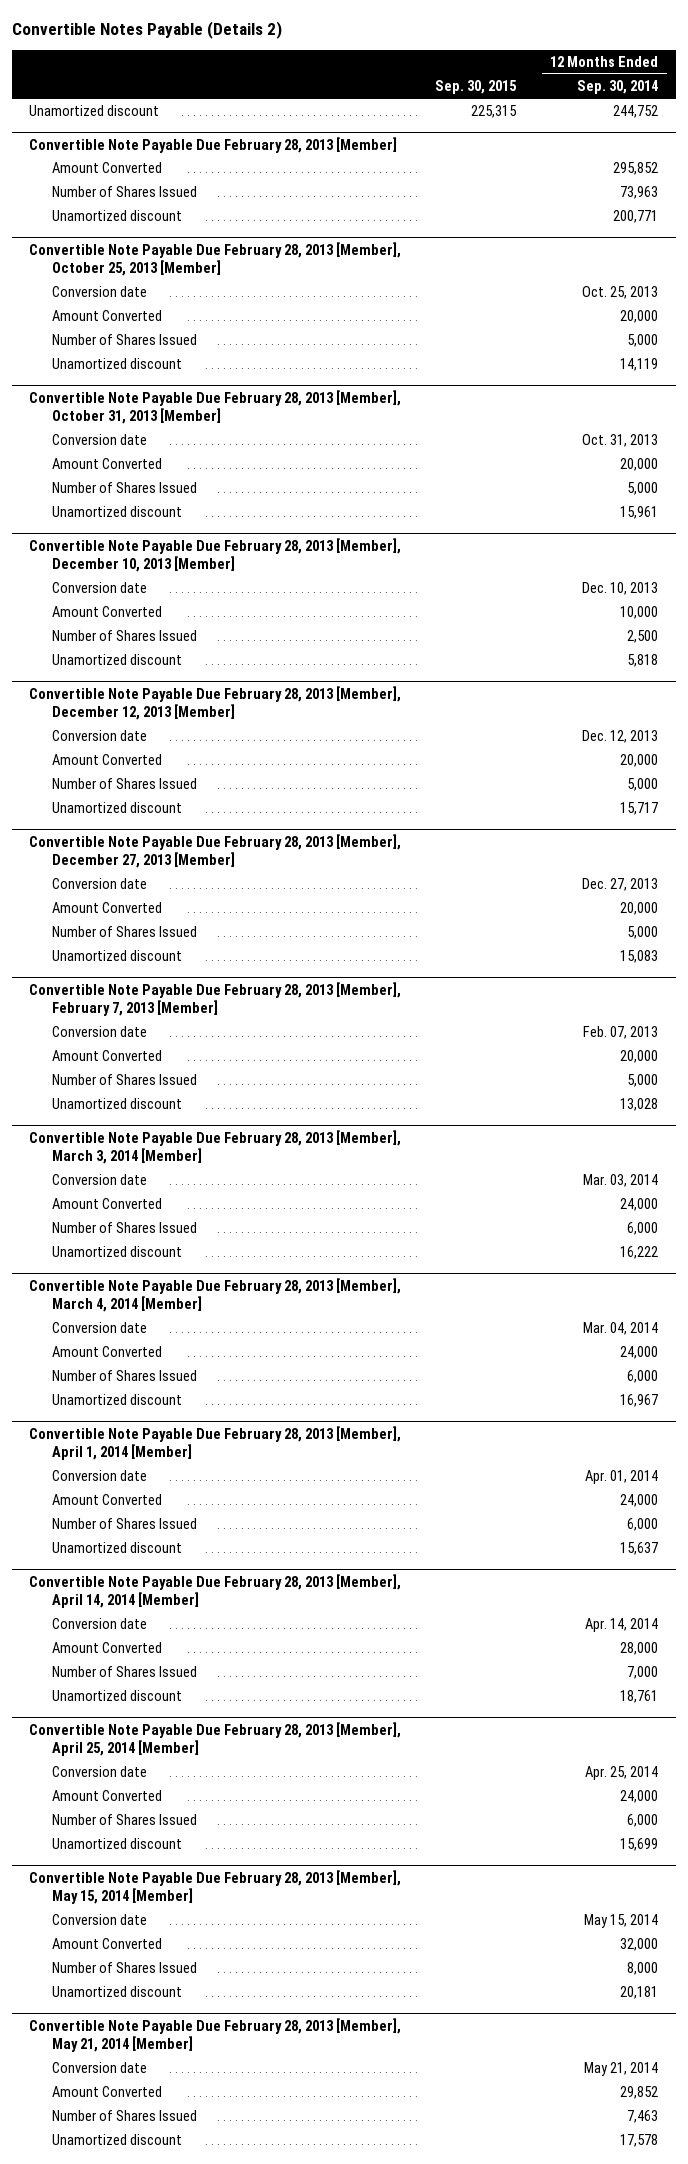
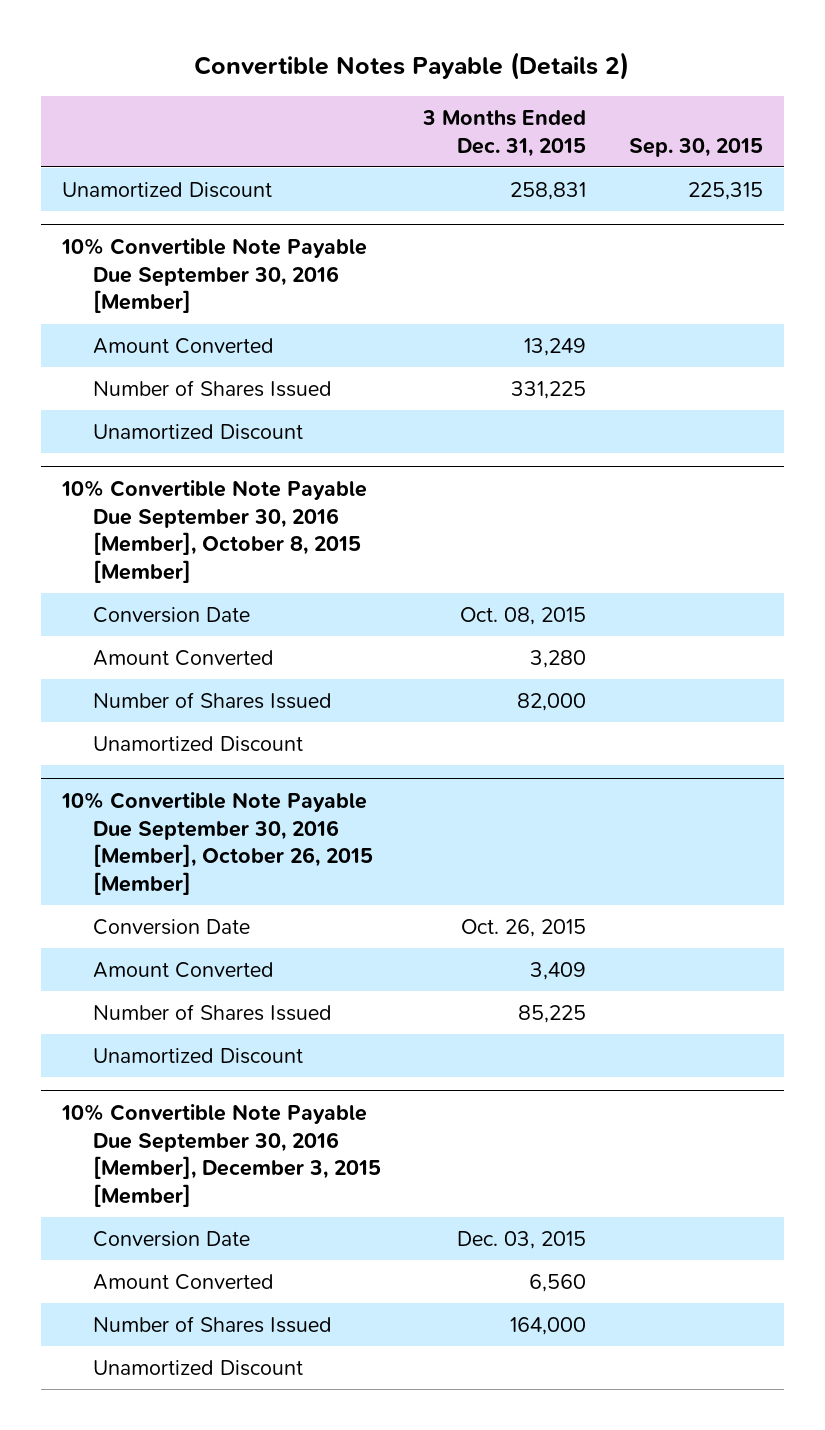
- | Sep. 30, 2015 | 12 Months Ended Sep. 30, 2014
+ | 3 Months Ended Dec. 31, 2015 | Sep. 30, 2015
- Unamortized discount | 225,315 | 244,752
- Convertible Note Payable Due February 28, 2013 [Member]
- Amount Converted | | 295,852
- Number of Shares Issued | | 73,963
- Unamortized discount | | 200,771
- Convertible Note Payable Due February 28, 2013 [Member], October 25, 2013 [Member]
- Conversion date | | Oct. 25, 2013
- Amount Converted | | 20,000
- Number of Shares Issued | | 5,000
- Unamortized discount | | 14,119
- Convertible Note Payable Due February 28, 2013 [Member], October 31, 2013 [Member]
- Conversion date | | Oct. 31, 2013
- Amount Converted | | 20,000
- Number of Shares Issued | | 5,000
- Unamortized discount | | 15,961
- Convertible Note Payable Due February 28, 2013 [Member], December 10, 2013 [Member]
- Conversion date | | Dec. 10, 2013
- Amount Converted | | 10,000
- Number of Shares Issued | | 2,500
- Unamortized discount | | 5,818
- Convertible Note Payable Due February 28, 2013 [Member], December 12, 2013 [Member]
- Conversion date | | Dec. 12, 2013
- Amount Converted | | 20,000
- Number of Shares Issued | | 5,000
- Unamortized discount | | 15,717
- Convertible Note Payable Due February 28, 2013 [Member], December 27, 2013 [Member]
- Conversion date | | Dec. 27, 2013
- Amount Converted | | 20,000
- Number of Shares Issued | | 5,000
- Unamortized discount | | 15,083
- Convertible Note Payable Due February 28, 2013 [Member], February 7, 2013 [Member]
- Conversion date | | Feb. 07, 2013
- Amount Converted | | 20,000
- Number of Shares Issued | | 5,000
- Unamortized discount | | 13,028
- Convertible Note Payable Due February 28, 2013 [Member], March 3, 2014 [Member]
- Conversion date | | Mar. 03, 2014
- Amount Converted | | 24,000
- Number of Shares Issued | | 6,000
- Unamortized discount | | 16,222
- Convertible Note Payable Due February 28, 2013 [Member], March 4, 2014 [Member]
- Conversion date | | Mar. 04, 2014
- Amount Converted | | 24,000
- Number of Shares Issued | | 6,000
- Unamortized discount | | 16,967
- Convertible Note Payable Due February 28, 2013 [Member], April 1, 2014 [Member]
- Conversion date | | Apr. 01, 2014
- Amount Converted | | 24,000
- Number of Shares Issued | | 6,000
- Unamortized discount | | 15,637
- Convertible Note Payable Due February 28, 2013 [Member], April 14, 2014 [Member]
- Conversion date | | Apr. 14, 2014
- Amount Converted | | 28,000
- Number of Shares Issued | | 7,000
- Unamortized discount | | 18,761
- Convertible Note Payable Due February 28, 2013 [Member], April 25, 2014 [Member]
- Conversion date | | Apr. 25, 2014
- Amount Converted | | 24,000
- Number of Shares Issued | | 6,000
- Unamortized discount | | 15,699
- Convertible Note Payable Due February 28, 2013 [Member], May 15, 2014 [Member]
- Conversion date | | May 15, 2014
- Amount Converted | | 32,000
- Number of Shares Issued | | 8,000
- Unamortized discount | | 20,181
- Convertible Note Payable Due February 28, 2013 [Member], May 21, 2014 [Member]
- Conversion date | | May 21, 2014
- Amount Converted | | 29,852
- Number of Shares Issued | | 7,463
- Unamortized discount | | 17,578
+ Unamortized Discount | 258,831 | 225,315
+ 10% Convertible Note Payable Due September 30, 2016 [Member]
+ Amount Converted | 13,249 |
+ Number of Shares Issued | 331,225 |
+ Unamortized Discount
+ 10% Convertible Note Payable Due September 30, 2016 [Member], October 8, 2015 [Member]
+ Conversion Date | Oct. 08, 2015 |
+ Amount Converted | 3,280 |
+ Number of Shares Issued | 82,000 |
+ Unamortized Discount
+ 10% Convertible Note Payable Due September 30, 2016 [Member], October 26, 2015 [Member]
+ Conversion Date | Oct. 26, 2015 |
+ Amount Converted | 3,409 |
+ Number of Shares Issued | 85,225 |
+ Unamortized Discount
+ 10% Convertible Note Payable Due September 30, 2016 [Member], December 3, 2015 [Member]
+ Conversion Date | Dec. 03, 2015 |
+ Amount Converted | 6,560 |
+ Number of Shares Issued | 164,000 |
+ Unamortized Discount

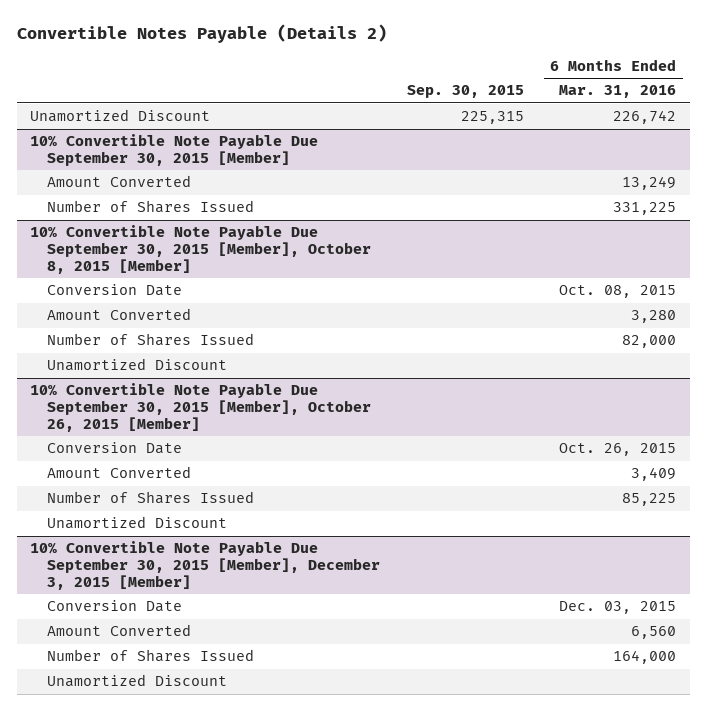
- | 3 Months Ended Dec. 31, 2015 | Sep. 30, 2015
+ | Sep. 30, 2015 | 6 Months Ended Mar. 31, 2016
- 10% Convertible Note Payable Due September 30, 2016 [Member]
+ 10% Convertible Note Payable Due September 30, 2015 [Member]
- Unamortized Discount
- 10% Convertible Note Payable Due September 30, 2016 [Member], October 8, 2015 [Member]
+ 10% Convertible Note Payable Due September 30, 2015 [Member], October 8, 2015 [Member]
- 10% Convertible Note Payable Due September 30, 2016 [Member], October 26, 2015 [Member]
+ 10% Convertible Note Payable Due September 30, 2015 [Member], October 26, 2015 [Member]
- 10% Convertible Note Payable Due September 30, 2016 [Member], December 3, 2015 [Member]
+ 10% Convertible Note Payable Due September 30, 2015 [Member], December 3, 2015 [Member]

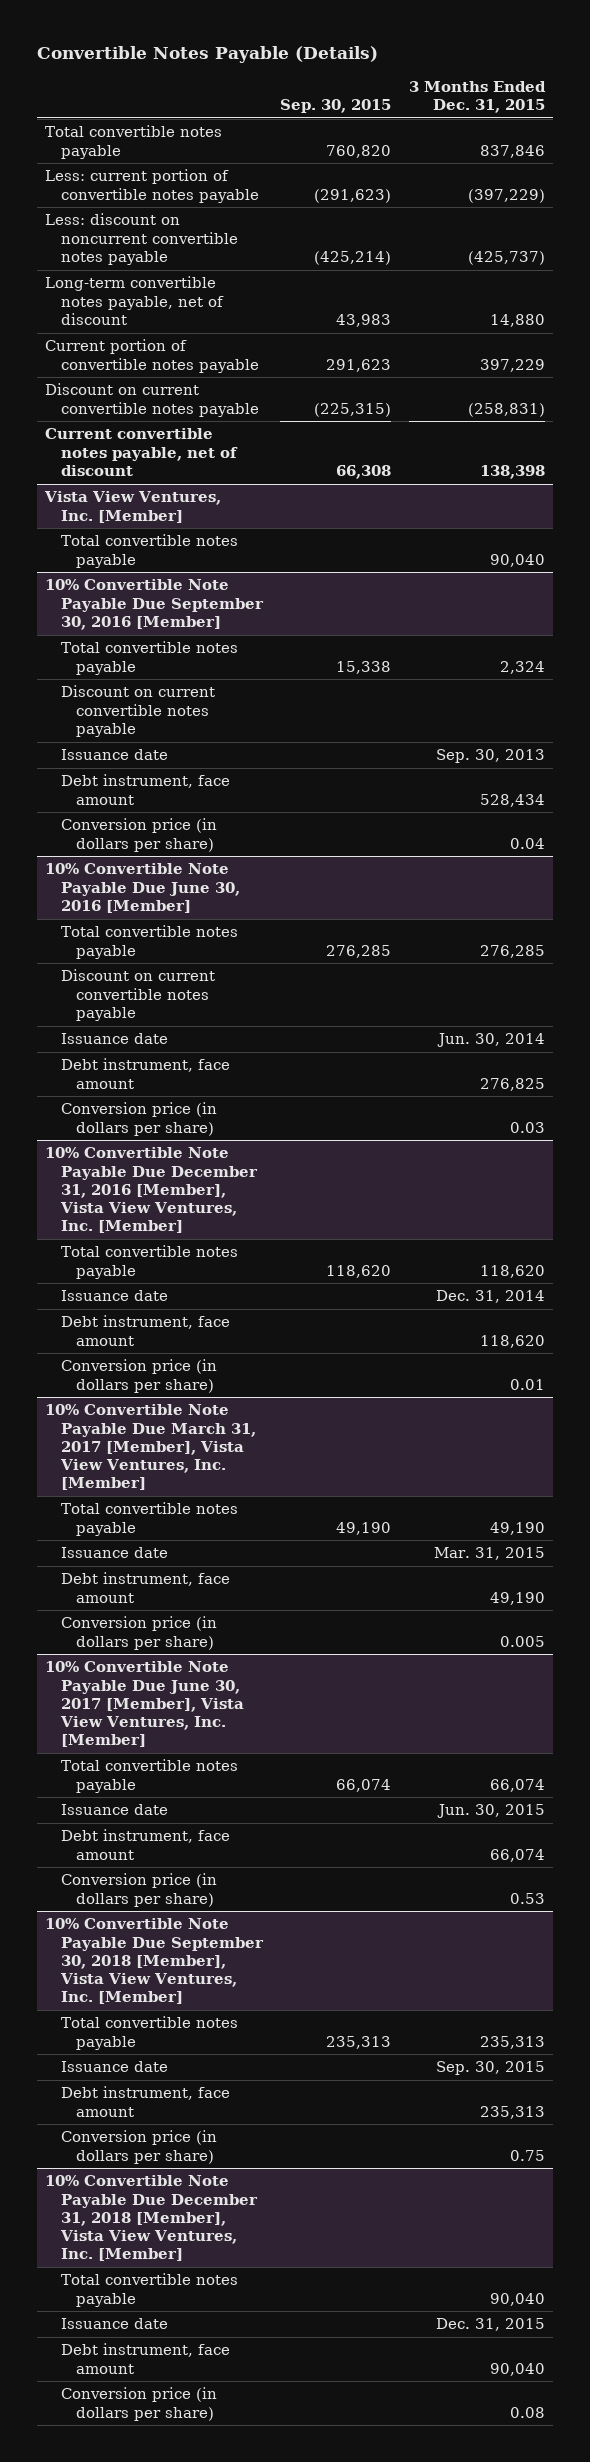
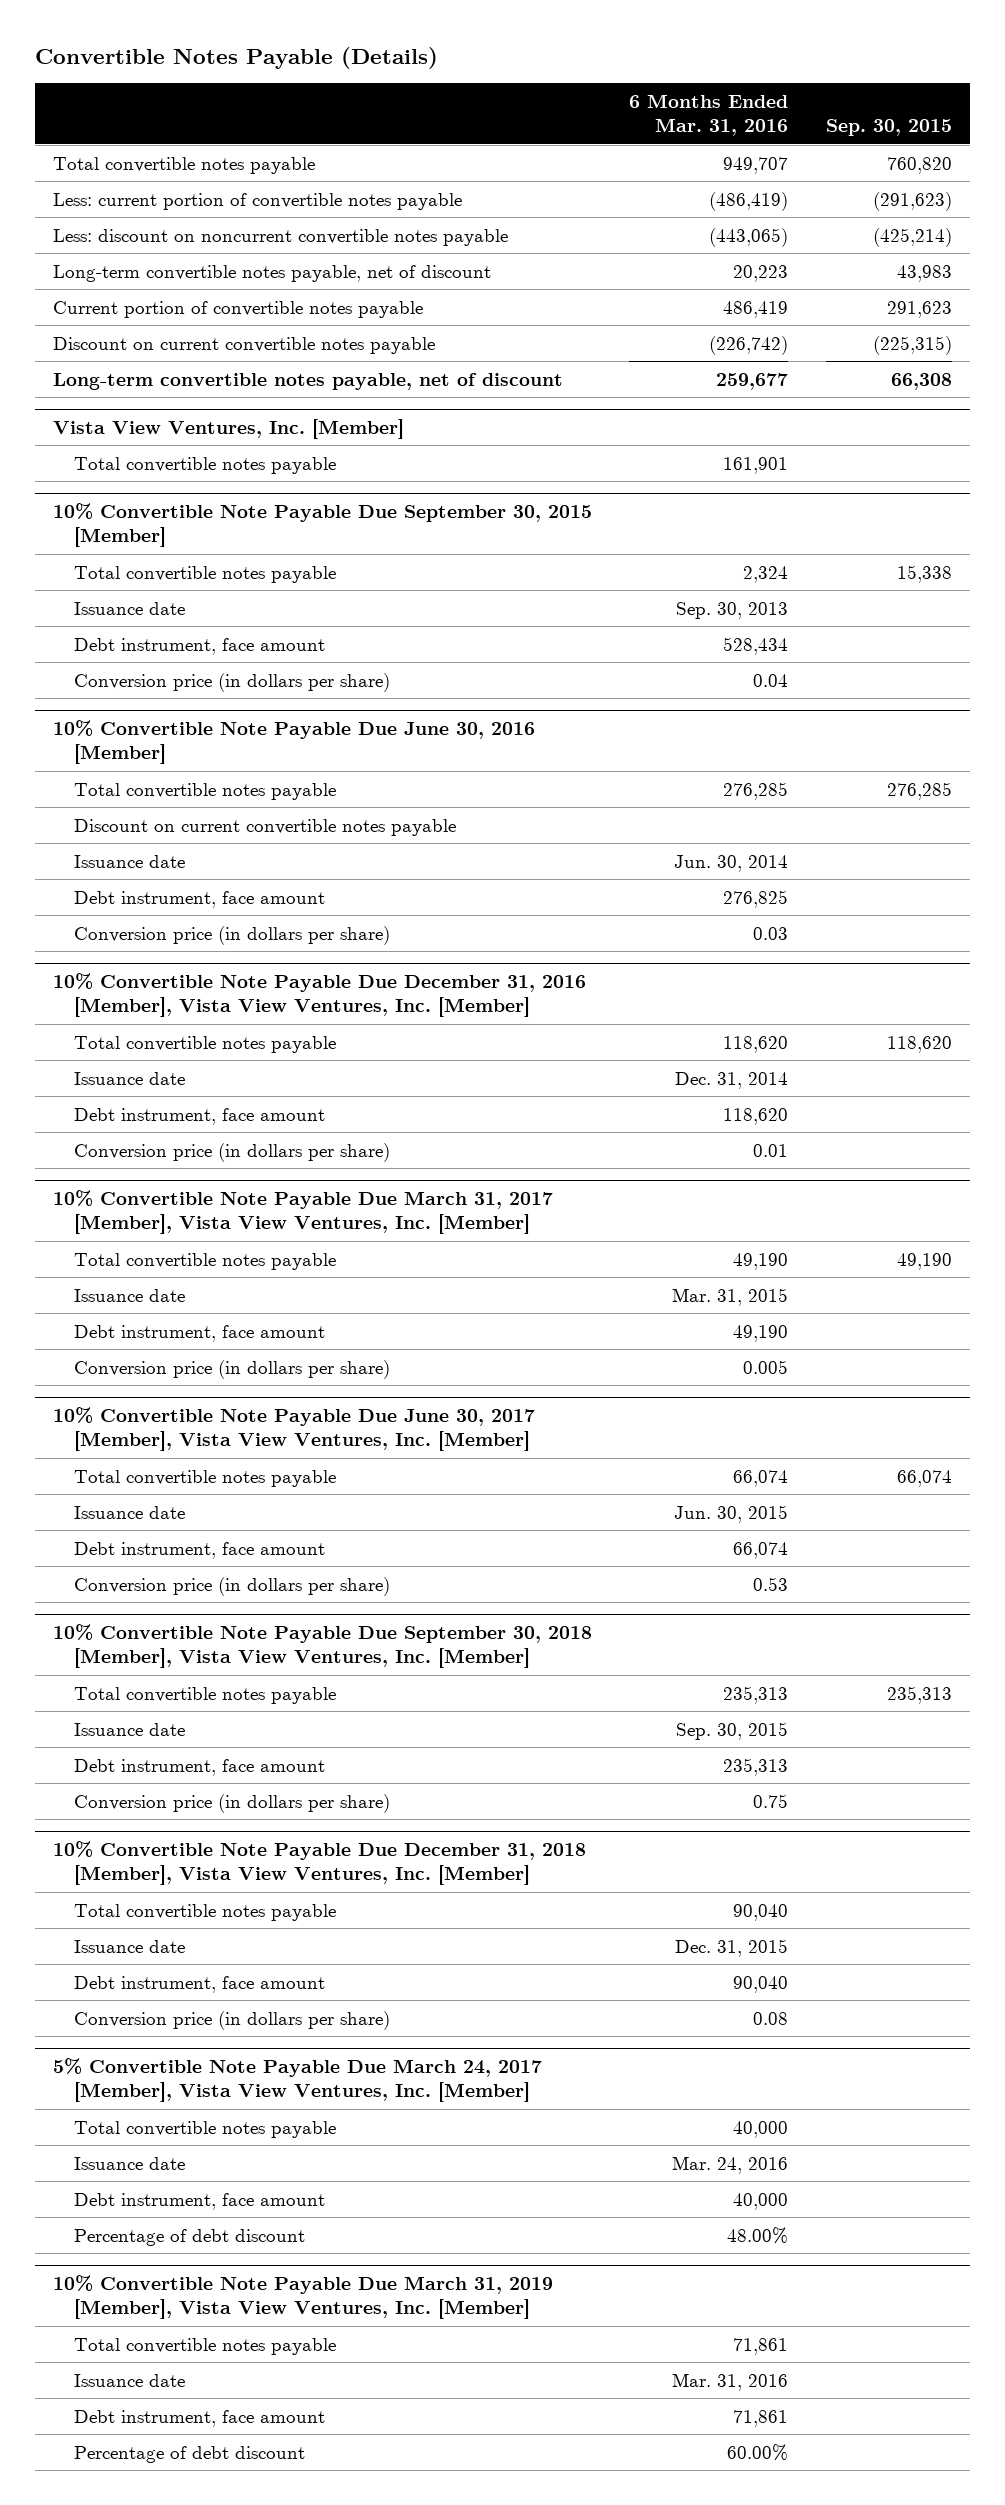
- | Sep. 30, 2015 | 3 Months Ended Dec. 31, 2015
+ | 6 Months Ended Mar. 31, 2016 | Sep. 30, 2015
- Current convertible notes payable, net of discount | 66,308 | 138,398
+ Long-term convertible notes payable, net of discount | 259,677 | 66,308
- 10% Convertible Note Payable Due September 30, 2016 [Member]
+ 10% Convertible Note Payable Due September 30, 2015 [Member]
- Discount on current convertible notes payable
+ 5% Convertible Note Payable Due March 24, 2017 [Member], Vista View Ventures, Inc. [Member]
+ Total convertible notes payable | 40,000 |
+ Issuance date | Mar. 24, 2016 |
+ Debt instrument, face amount | 40,000 |
+ Percentage of debt discount | 48.00% |
+ 10% Convertible Note Payable Due March 31, 2019 [Member], Vista View Ventures, Inc. [Member]
+ Total convertible notes payable | 71,861 |
+ Issuance date | Mar. 31, 2016 |
+ Debt instrument, face amount | 71,861 |
+ Percentage of debt discount | 60.00% |

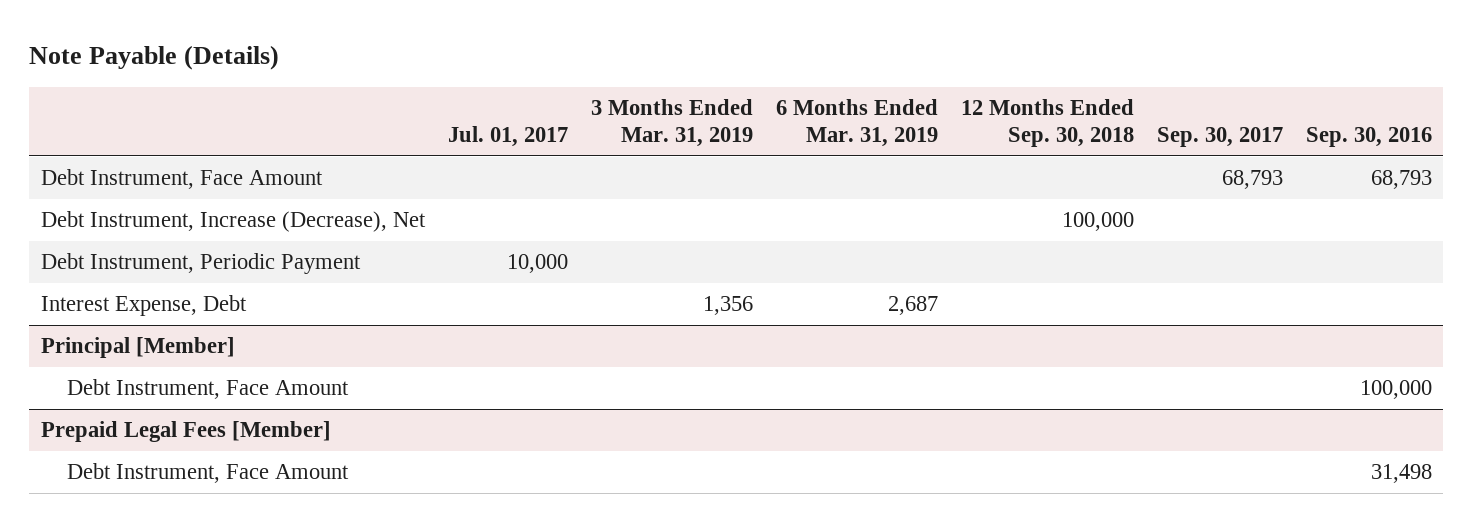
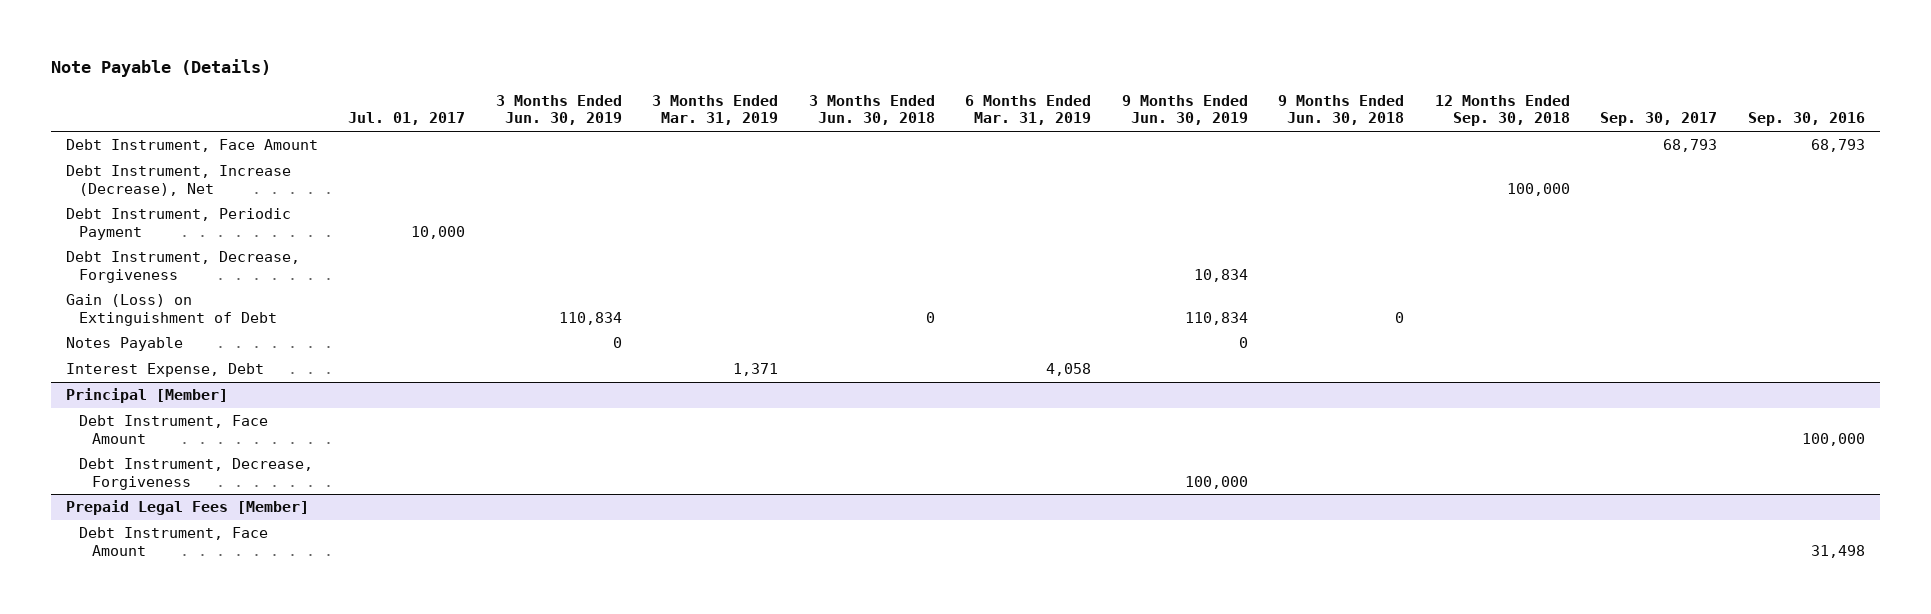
- | Jul. 01, 2017 | 3 Months Ended Mar. 31, 2019 | 6 Months Ended Mar. 31, 2019 | 12 Months Ended Sep. 30, 2018 | Sep. 30, 2017 | Sep. 30, 2016
+ | Jul. 01, 2017 | 3 Months Ended Jun. 30, 2019 | 3 Months Ended Mar. 31, 2019 | 3 Months Ended Jun. 30, 2018 | 6 Months Ended Mar. 31, 2019 | 9 Months Ended Jun. 30, 2019 | 9 Months Ended Jun. 30, 2018 | 12 Months Ended Sep. 30, 2018 | Sep. 30, 2017 | Sep. 30, 2016
- Interest Expense, Debt | | 1,356 | 2,687 | | |
+ Debt Instrument, Decrease, Forgiveness | | | | | | 10,834 | | | |
+ Gain (Loss) on Extinguishment of Debt | | 110,834 | | 0 | | 110,834 | 0 | | |
+ Notes Payable | | 0 | | | | 0 | | | |
+ Interest Expense, Debt | | | 1,371 | | 4,058 | | | | |
@ Principal [Member]
+ Debt Instrument, Decrease, Forgiveness | | | | | | 100,000 | | | |

